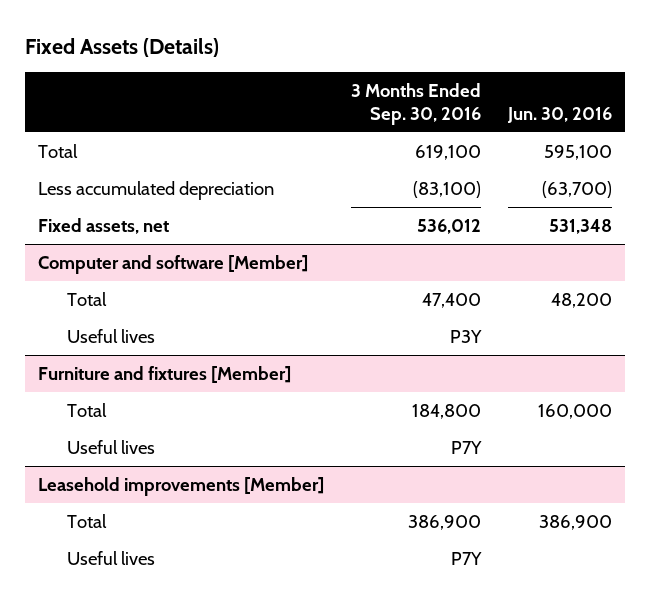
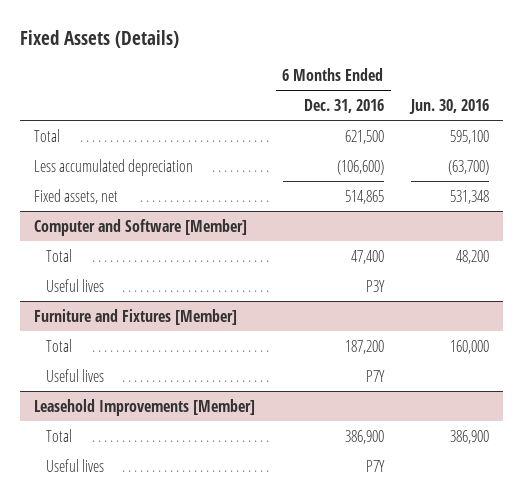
- | 3 Months Ended Sep. 30, 2016 | Jun. 30, 2016
+ | 6 Months Ended Dec. 31, 2016 | Jun. 30, 2016
- Computer and software [Member]
+ Computer and Software [Member]
- Furniture and fixtures [Member]
+ Furniture and Fixtures [Member]
- Leasehold improvements [Member]
+ Leasehold Improvements [Member]

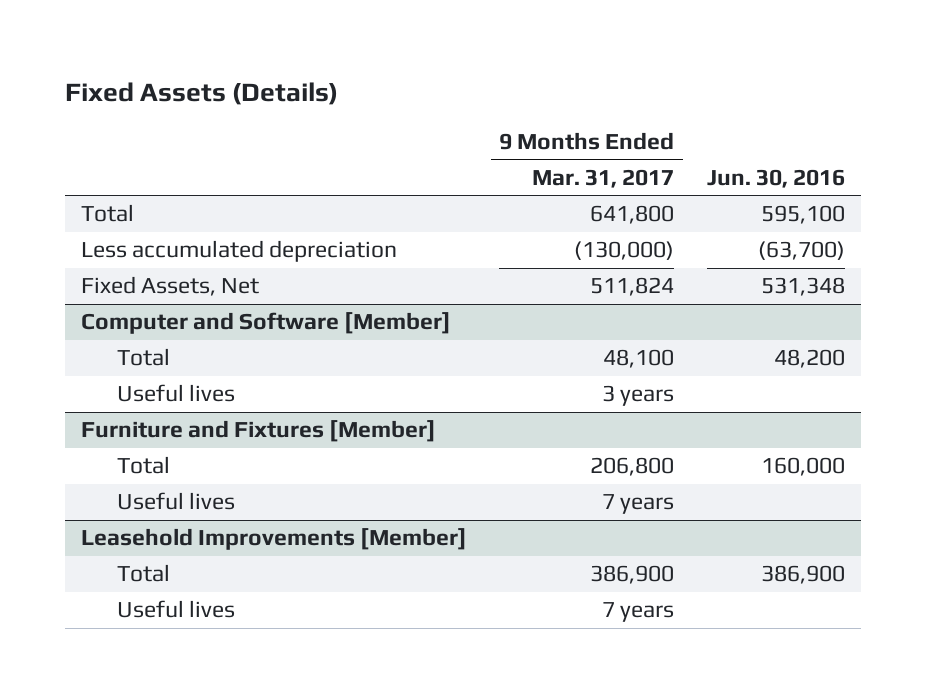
- | 6 Months Ended Dec. 31, 2016 | Jun. 30, 2016
+ | 9 Months Ended Mar. 31, 2017 | Jun. 30, 2016
- Fixed assets, net | 514,865 | 531,348
+ Fixed Assets, Net | 511,824 | 531,348

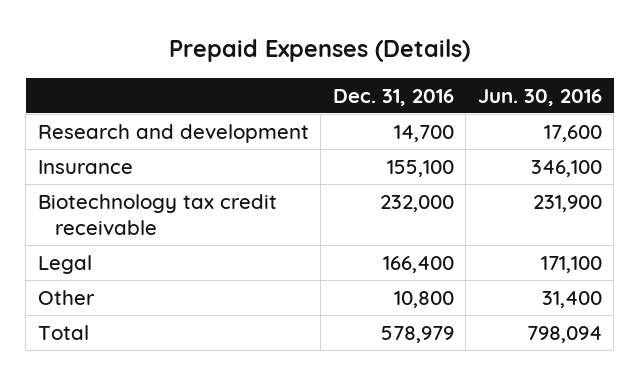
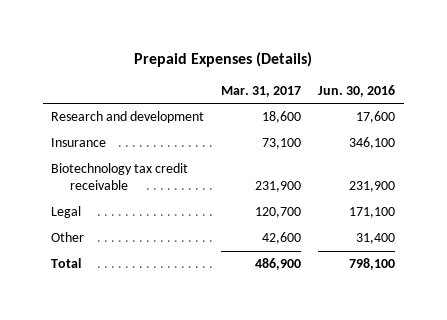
- | Dec. 31, 2016 | Jun. 30, 2016
+ | Mar. 31, 2017 | Jun. 30, 2016
- Total | 578,979 | 798,094
+ Total | 486,900 | 798,100

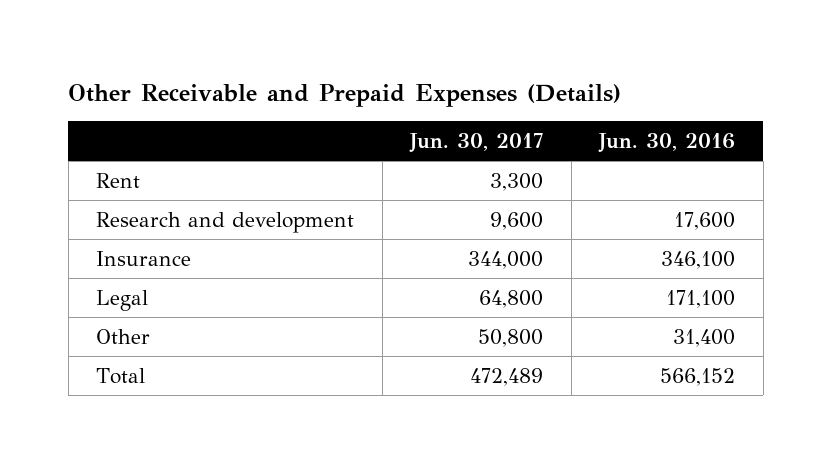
- Prepaid Expenses (Details)
+ Other Receivable and Prepaid Expenses (Details)
- | Mar. 31, 2017 | Jun. 30, 2016
+ | Jun. 30, 2017 | Jun. 30, 2016
+ Rent | 3,300 |
- Biotechnology tax credit receivable | 231,900 | 231,900
- Total | 486,900 | 798,100
+ Total | 472,489 | 566,152

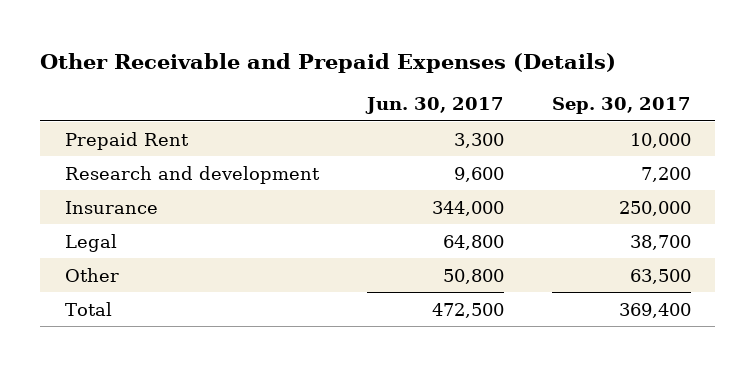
- | Jun. 30, 2017 | Jun. 30, 2016
+ | Jun. 30, 2017 | Sep. 30, 2017
- Rent | 3,300 |
+ Prepaid Rent | 3,300 | 10,000
- Total | 472,489 | 566,152
+ Total | 472,500 | 369,400

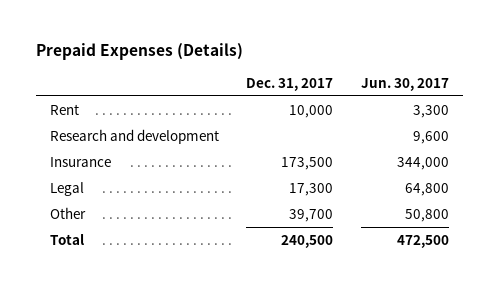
- Other Receivable and Prepaid Expenses (Details)
+ Prepaid Expenses (Details)
- | Jun. 30, 2017 | Sep. 30, 2017
+ | Dec. 31, 2017 | Jun. 30, 2017
- Prepaid Rent | 3,300 | 10,000
+ Rent | 10,000 | 3,300

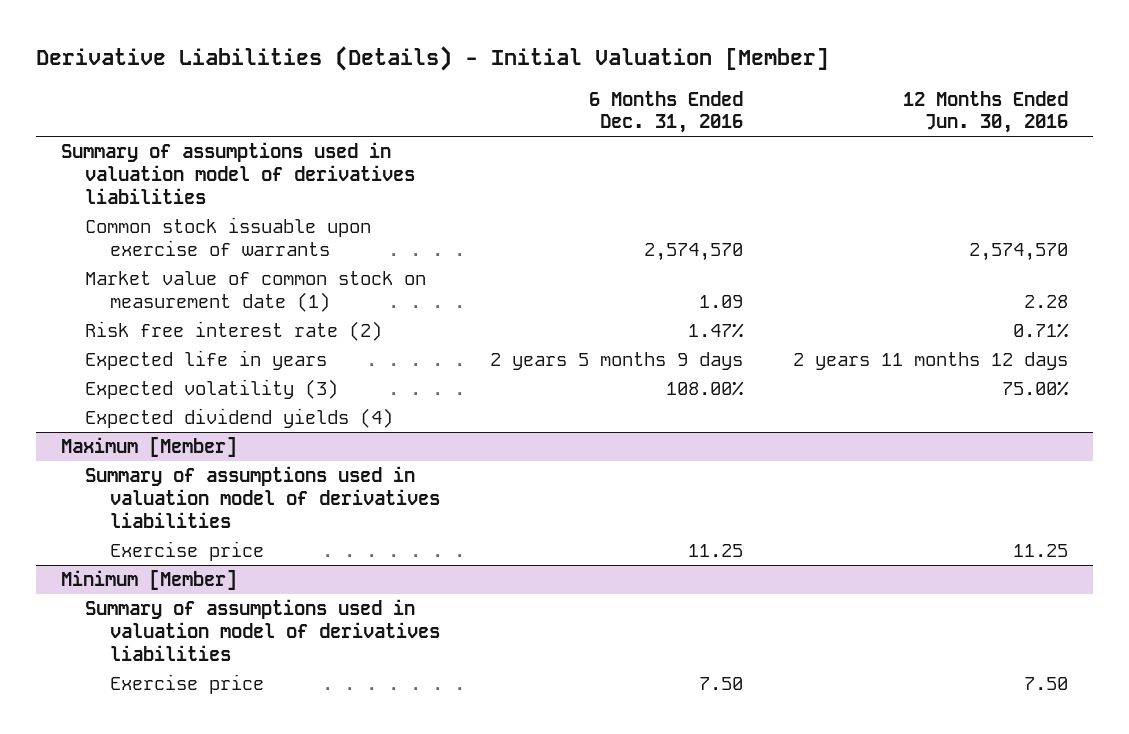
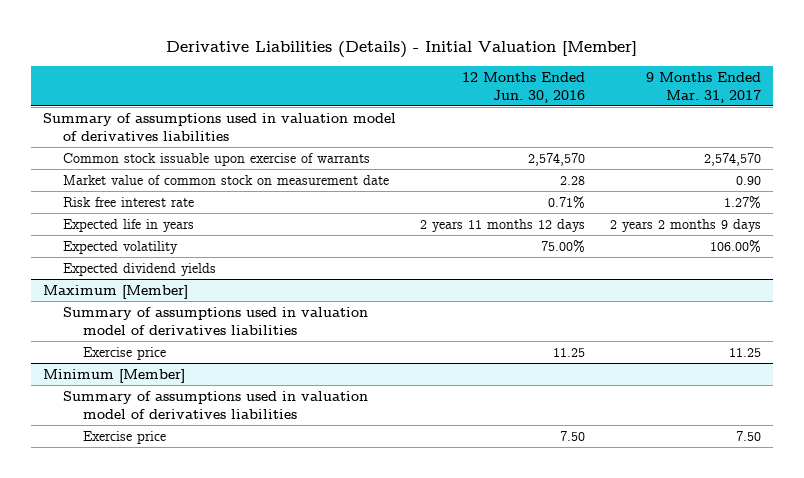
- | 6 Months Ended Dec. 31, 2016 | 12 Months Ended Jun. 30, 2016
+ | 12 Months Ended Jun. 30, 2016 | 9 Months Ended Mar. 31, 2017
- Market value of common stock on measurement date (1) | 1.09 | 2.28
- Risk free interest rate (2) | 1.47% | 0.71%
+ Market value of common stock on measurement date | 2.28 | 0.90
+ Risk free interest rate | 0.71% | 1.27%
- Expected volatility (3) | 108.00% | 75.00%
- Expected dividend yields (4)
+ Expected volatility | 75.00% | 106.00%
+ Expected dividend yields

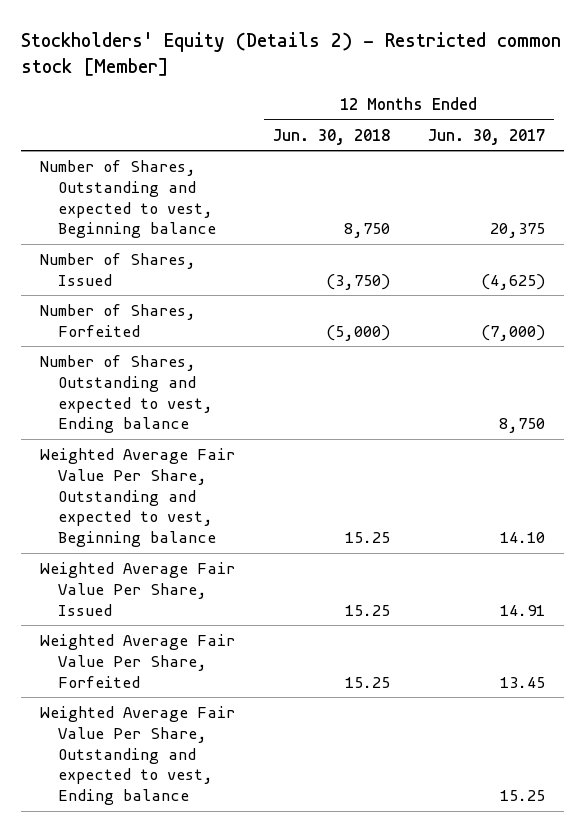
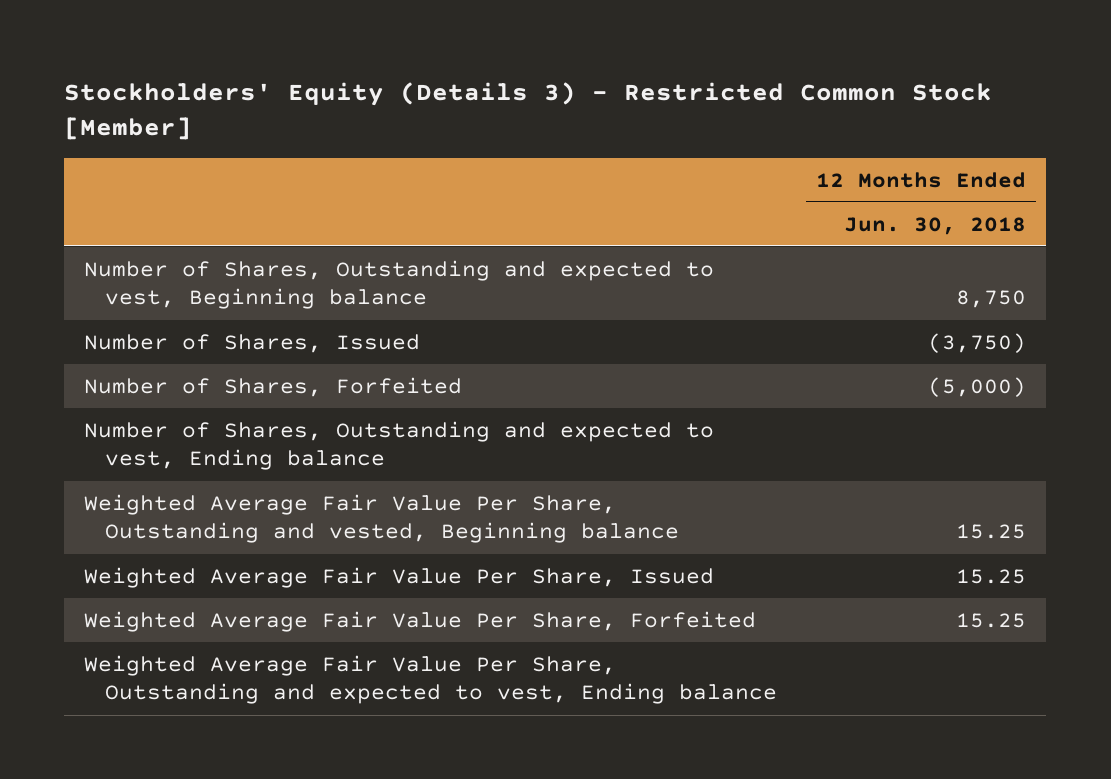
- Stockholders' Equity (Details 2) - Restricted common stock [Member]
+ Stockholders' Equity (Details 3) - Restricted Common Stock [Member]
- | 12 Months Ended Jun. 30, 2018 | 12 Months Ended Jun. 30, 2017
+ | 12 Months Ended Jun. 30, 2018
- Weighted Average Fair Value Per Share, Outstanding and expected to vest, Beginning balance | 15.25 | 14.10
+ Weighted Average Fair Value Per Share, Outstanding and vested, Beginning balance | 15.25

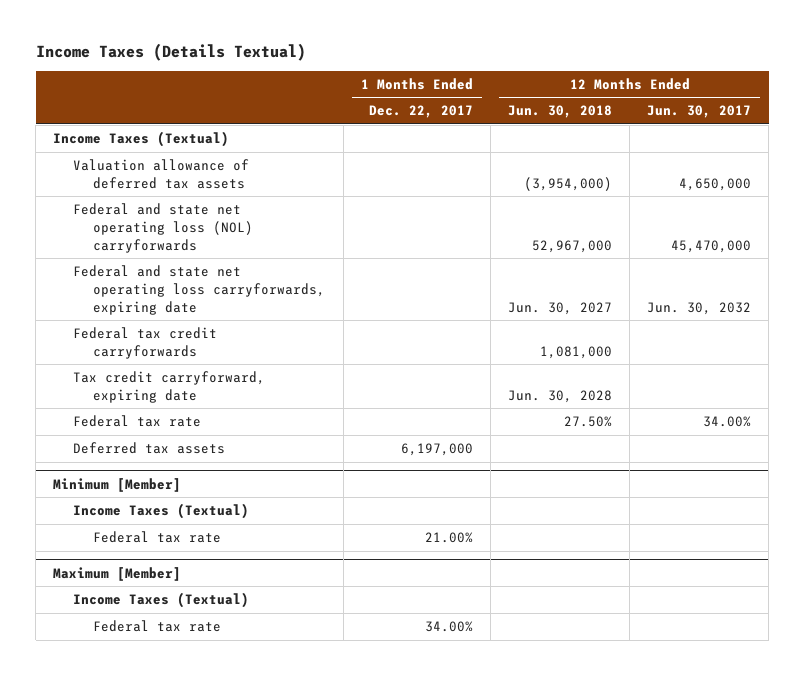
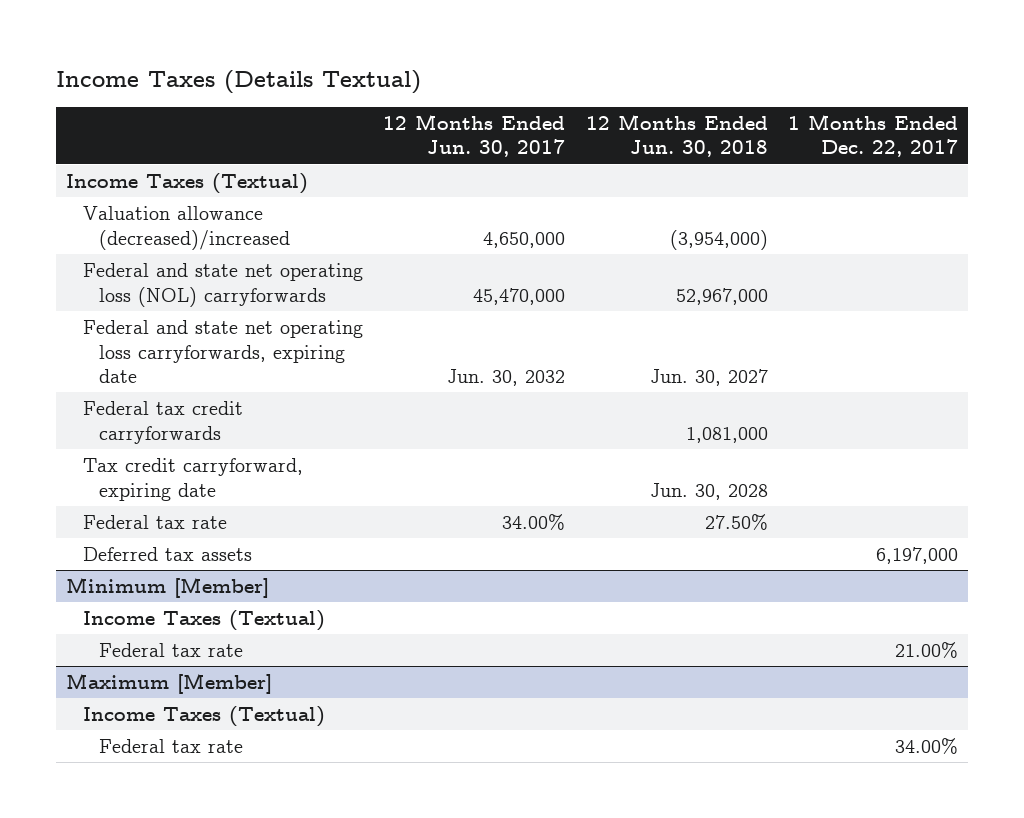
- | 1 Months Ended Dec. 22, 2017 | 12 Months Ended Jun. 30, 2018 | 12 Months Ended Jun. 30, 2017
+ | 12 Months Ended Jun. 30, 2017 | 12 Months Ended Jun. 30, 2018 | 1 Months Ended Dec. 22, 2017
- Valuation allowance of deferred tax assets | | (3,954,000) | 4,650,000
+ Valuation allowance (decreased)/increased | 4,650,000 | (3,954,000) |

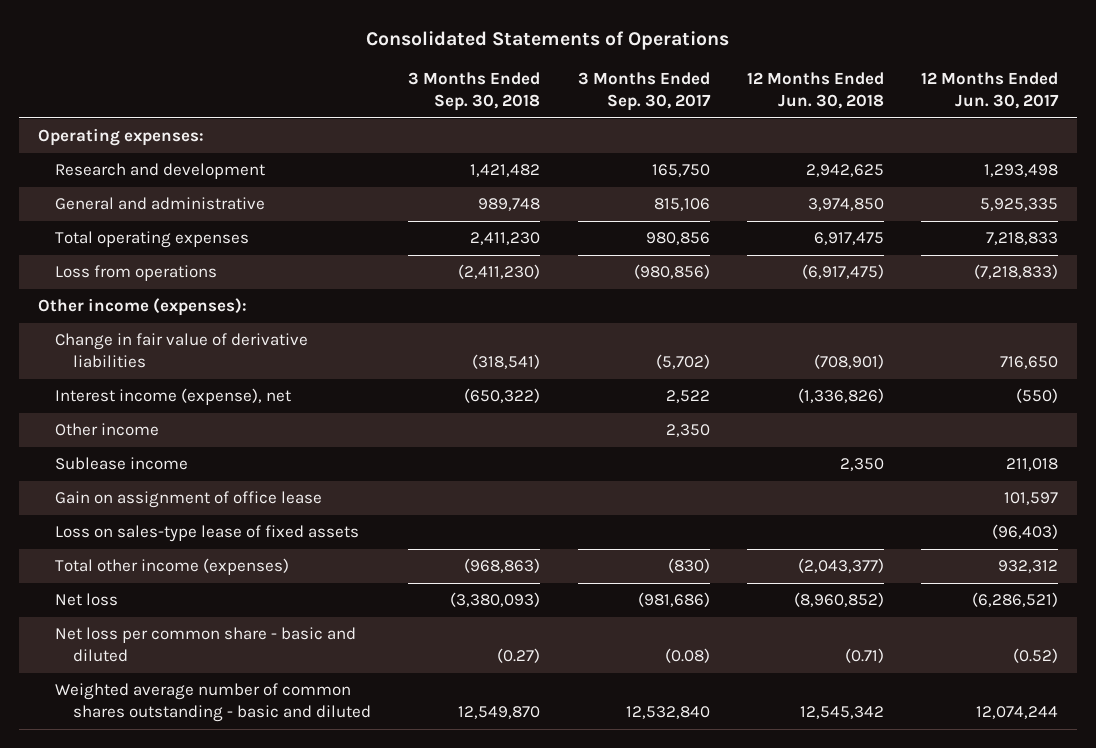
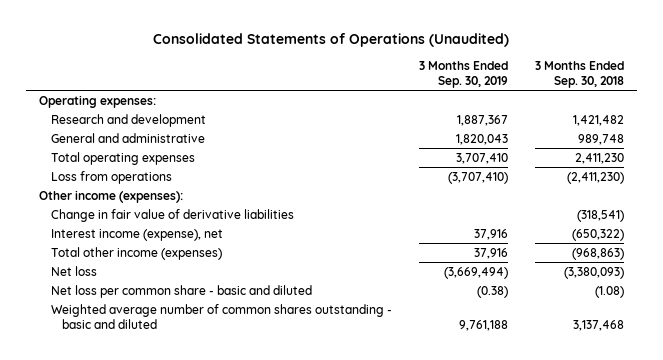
- Consolidated Statements of Operations
+ Consolidated Statements of Operations (Unaudited)
- | 3 Months Ended Sep. 30, 2018 | 3 Months Ended Sep. 30, 2017 | 12 Months Ended Jun. 30, 2018 | 12 Months Ended Jun. 30, 2017
+ | 3 Months Ended Sep. 30, 2019 | 3 Months Ended Sep. 30, 2018
- Other income | | 2,350 | |
- Sublease income | | | 2,350 | 211,018
- Gain on assignment of office lease | | | | 101,597
- Loss on sales-type lease of fixed assets | | | | (96,403)
- Net loss per common share - basic and diluted | (0.27) | (0.08) | (0.71) | (0.52)
- Weighted average number of common shares outstanding - basic and diluted | 12,549,870 | 12,532,840 | 12,545,342 | 12,074,244
+ Net loss per common share - basic and diluted | (0.38) | (1.08)
+ Weighted average number of common shares outstanding - basic and diluted | 9,761,188 | 3,137,468

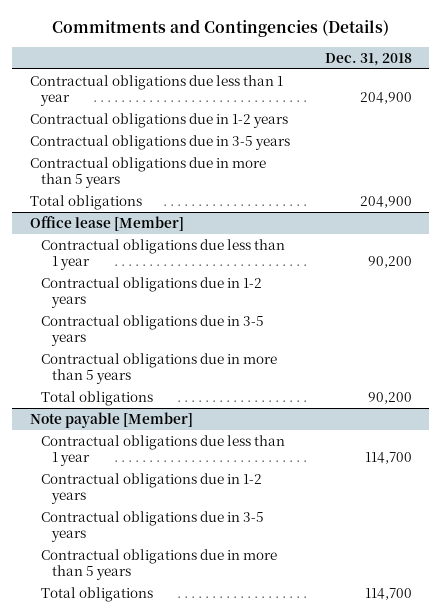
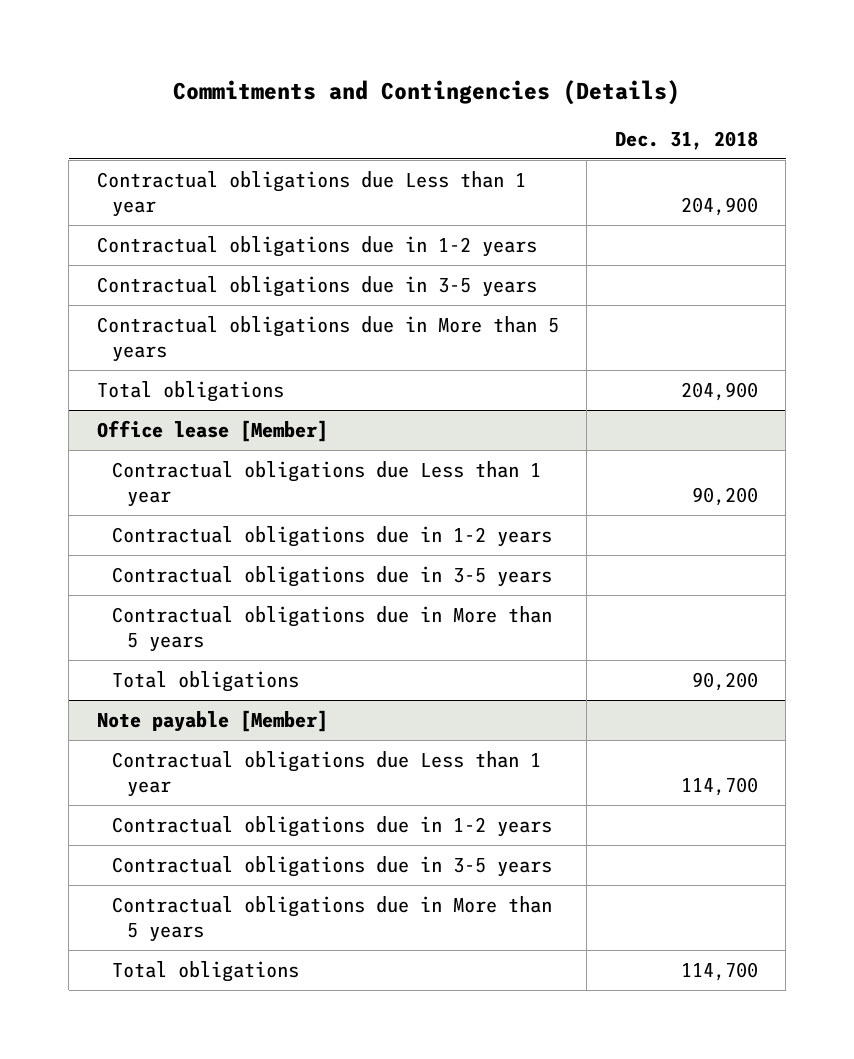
- Contractual obligations due less than 1 year | 204,900
+ Contractual obligations due Less than 1 year | 204,900
- Contractual obligations due in more than 5 years
+ Contractual obligations due in More than 5 years
@ Office lease [Member]
- Contractual obligations due less than 1 year | 90,200
+ Contractual obligations due Less than 1 year | 90,200
- Contractual obligations due in more than 5 years
+ Contractual obligations due in More than 5 years
@ Note payable [Member]
- Contractual obligations due less than 1 year | 114,700
+ Contractual obligations due Less than 1 year | 114,700
- Contractual obligations due in more than 5 years
+ Contractual obligations due in More than 5 years

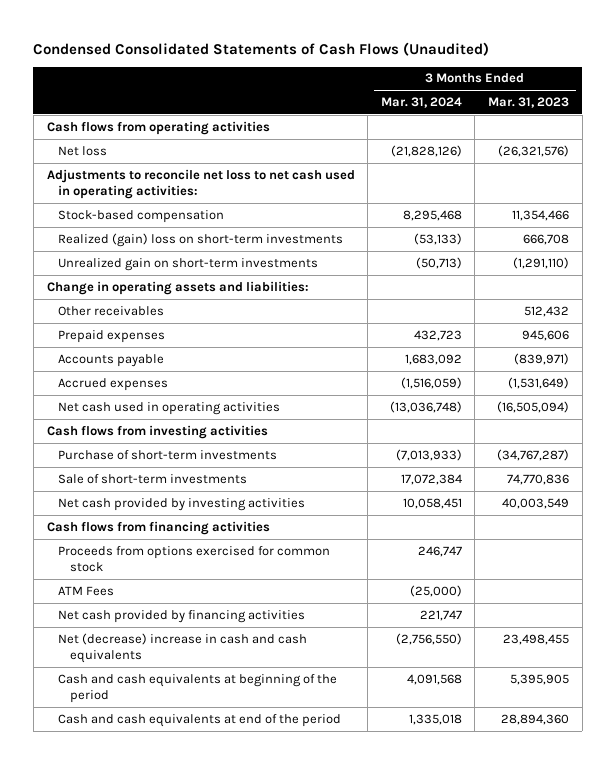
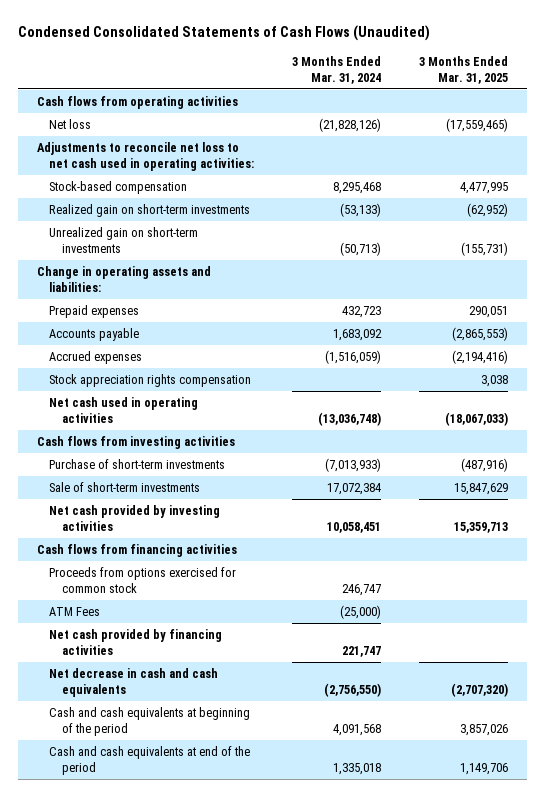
- | 3 Months Ended Mar. 31, 2024 | 3 Months Ended Mar. 31, 2023
+ | 3 Months Ended Mar. 31, 2024 | 3 Months Ended Mar. 31, 2025
- Realized (gain) loss on short-term investments | (53,133) | 666,708
+ Realized gain on short-term investments | (53,133) | (62,952)
- Other receivables | | 512,432
+ Stock appreciation rights compensation | | 3,038
- Net (decrease) increase in cash and cash equivalents | (2,756,550) | 23,498,455
+ Net decrease in cash and cash equivalents | (2,756,550) | (2,707,320)

